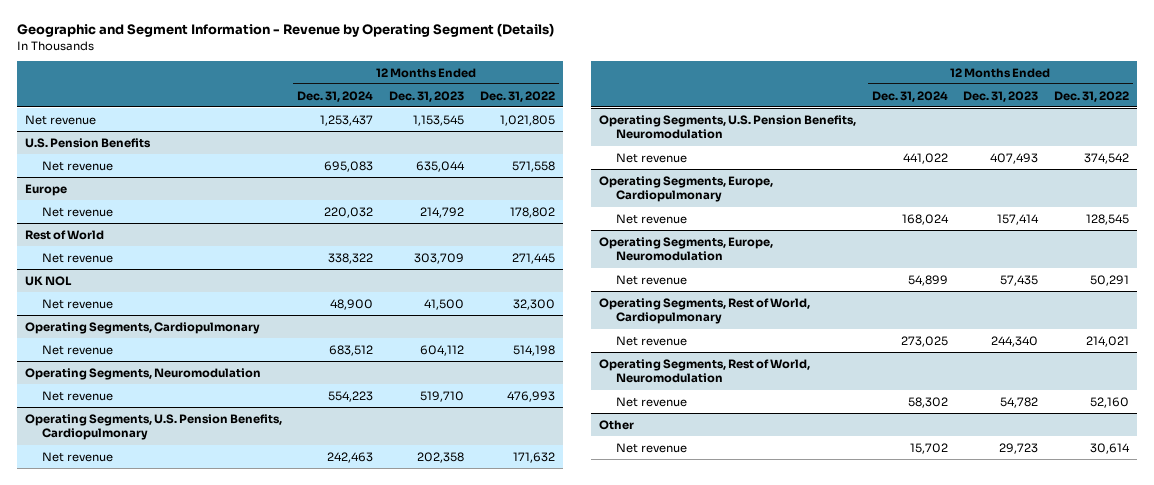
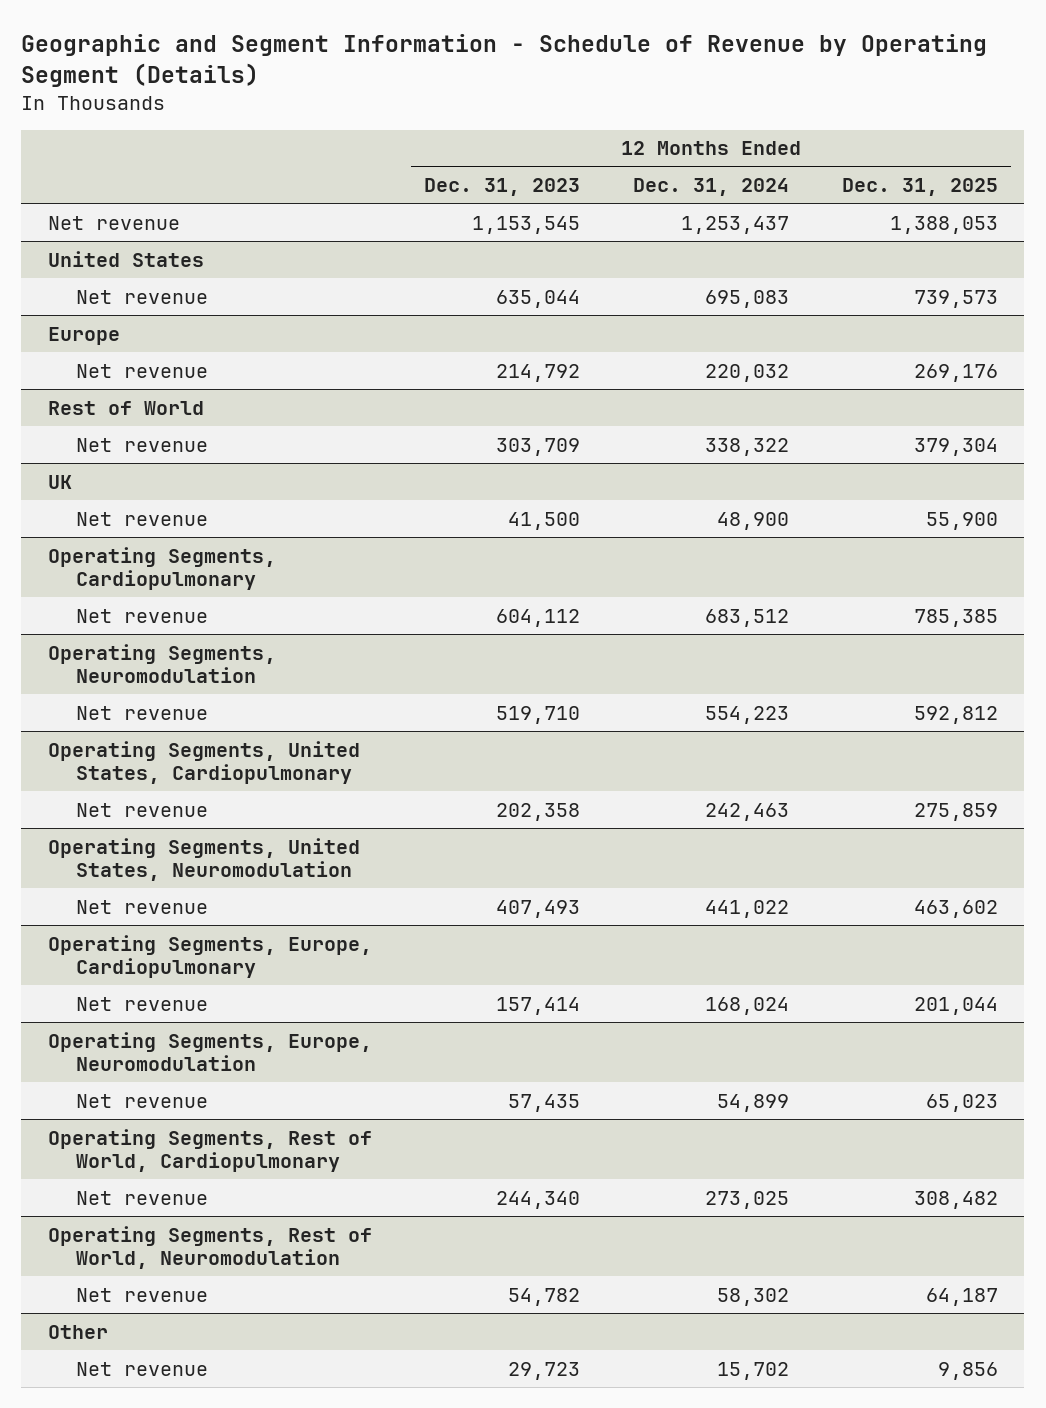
- Geographic and Segment Information - Revenue by Operating Segment (Details)
+ Geographic and Segment Information - Schedule of Revenue by Operating Segment (Details)
- | 12 Months Ended Dec. 31, 2024 | 12 Months Ended Dec. 31, 2023 | 12 Months Ended Dec. 31, 2022
+ | 12 Months Ended Dec. 31, 2023 | 12 Months Ended Dec. 31, 2024 | 12 Months Ended Dec. 31, 2025
- U.S. Pension Benefits
+ United States
- UK NOL
+ UK
- Operating Segments, U.S. Pension Benefits, Cardiopulmonary
+ Operating Segments, United States, Cardiopulmonary
- Operating Segments, U.S. Pension Benefits, Neuromodulation
+ Operating Segments, United States, Neuromodulation

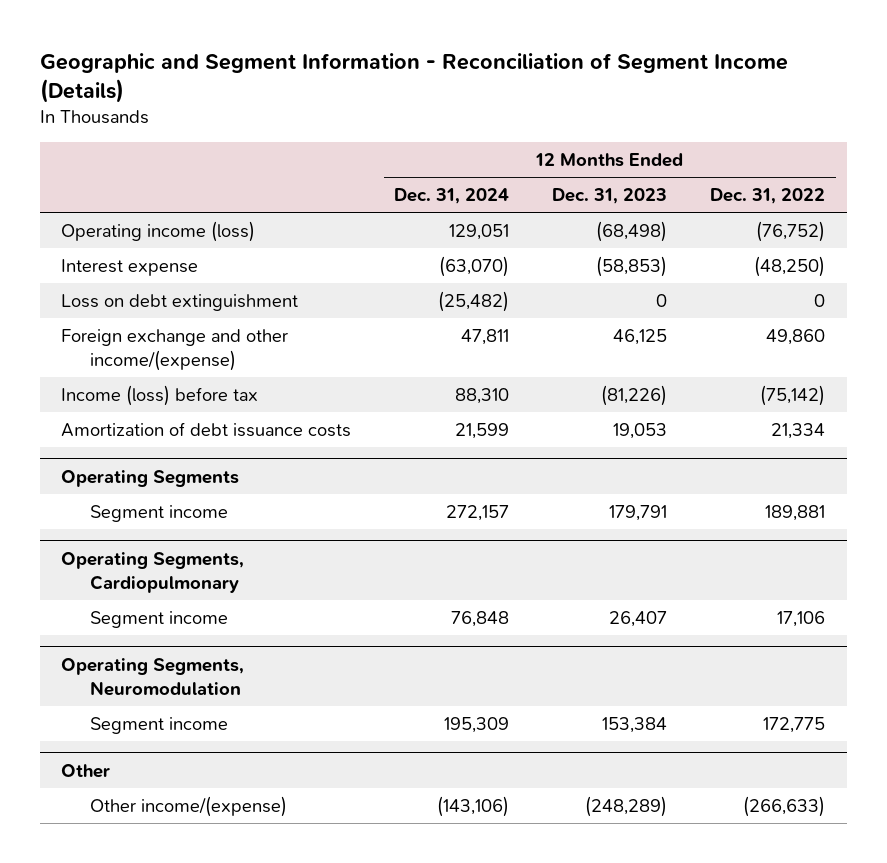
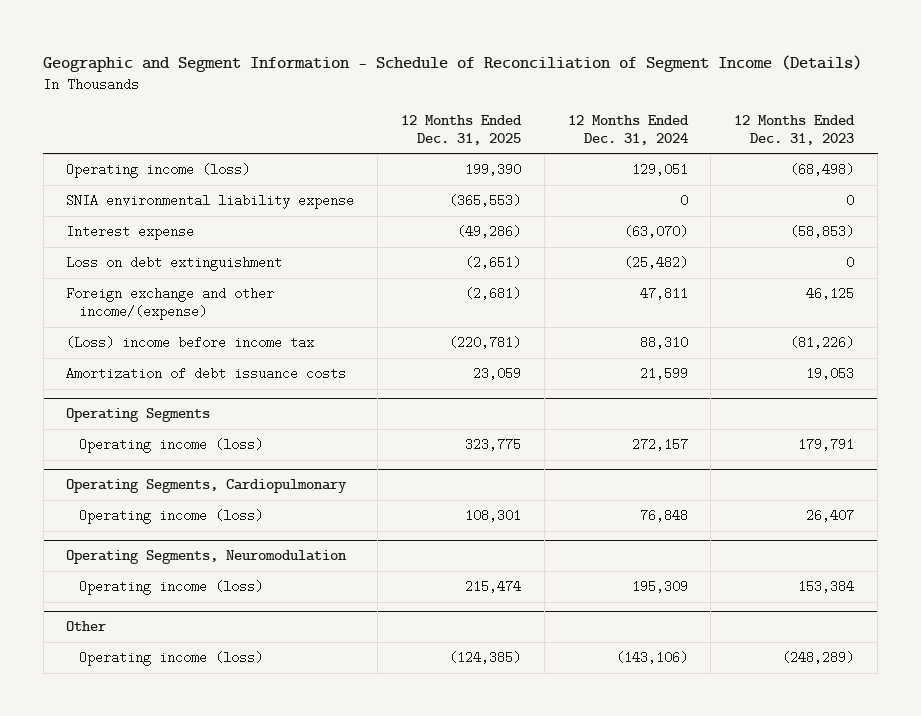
- Geographic and Segment Information - Reconciliation of Segment Income (Details)
+ Geographic and Segment Information - Schedule of Reconciliation of Segment Income (Details)
- | 12 Months Ended Dec. 31, 2024 | 12 Months Ended Dec. 31, 2023 | 12 Months Ended Dec. 31, 2022
+ | 12 Months Ended Dec. 31, 2025 | 12 Months Ended Dec. 31, 2024 | 12 Months Ended Dec. 31, 2023
+ SNIA environmental liability expense | (365,553) | 0 | 0
- Income (loss) before tax | 88,310 | (81,226) | (75,142)
+ (Loss) income before income tax | (220,781) | 88,310 | (81,226)
@ Operating Segments
- Segment income | 272,157 | 179,791 | 189,881
+ Operating income (loss) | 323,775 | 272,157 | 179,791
@ Operating Segments, Cardiopulmonary
- Segment income | 76,848 | 26,407 | 17,106
+ Operating income (loss) | 108,301 | 76,848 | 26,407
@ Operating Segments, Neuromodulation
- Segment income | 195,309 | 153,384 | 172,775
+ Operating income (loss) | 215,474 | 195,309 | 153,384
@ Other
- Other income/(expense) | (143,106) | (248,289) | (266,633)
+ Operating income (loss) | (124,385) | (143,106) | (248,289)

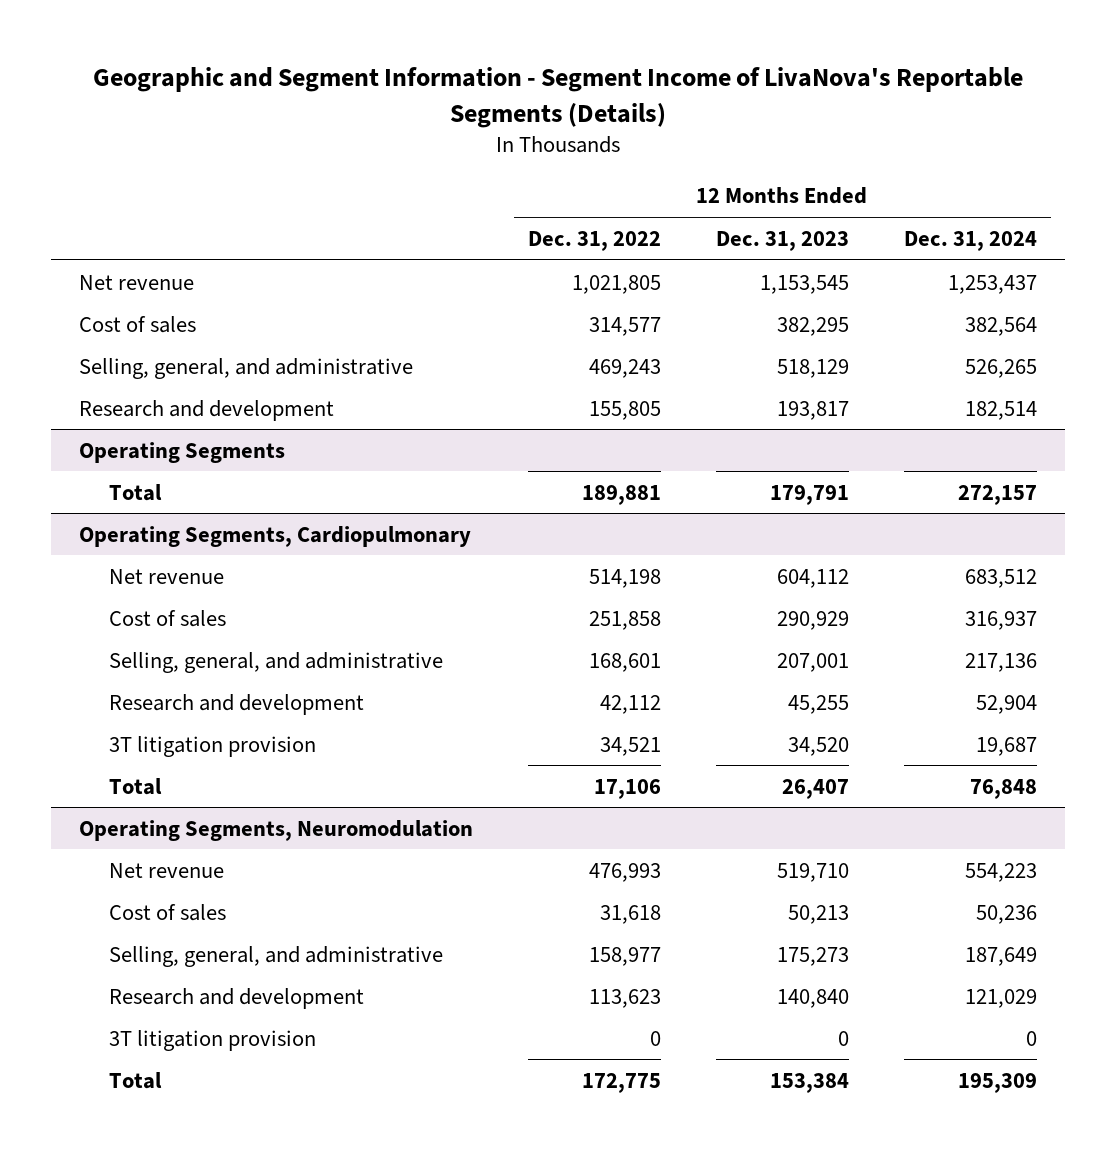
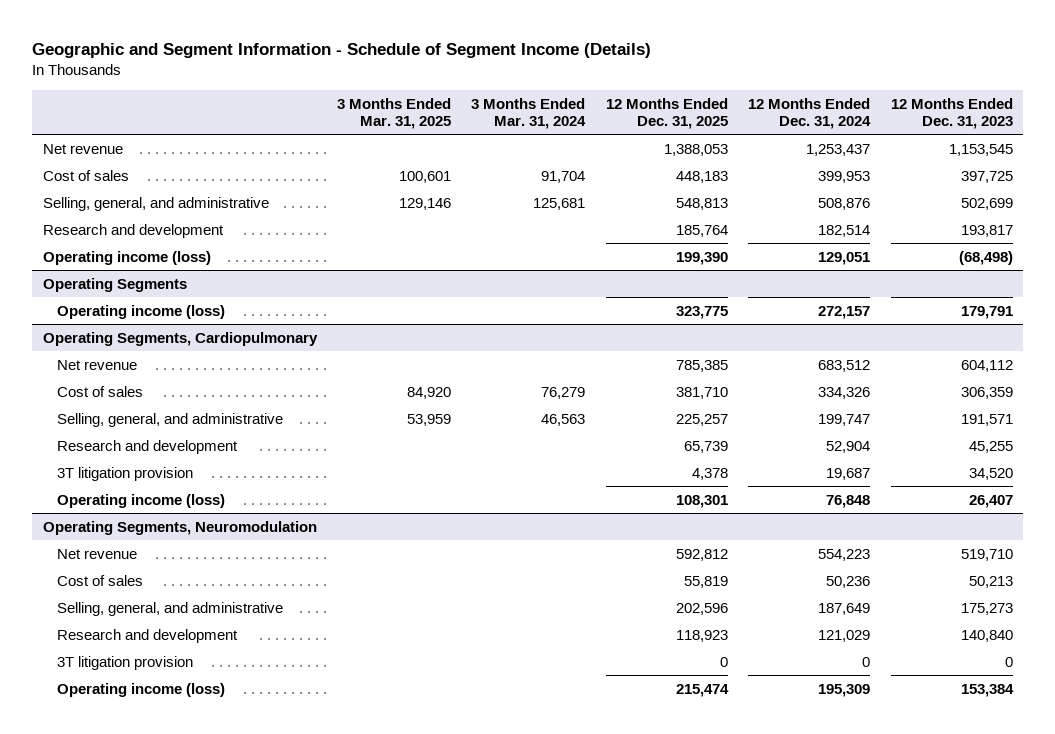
- Geographic and Segment Information - Segment Income of LivaNova's Reportable Segments (Details)
+ Geographic and Segment Information - Schedule of Segment Income (Details)
- | 12 Months Ended Dec. 31, 2022 | 12 Months Ended Dec. 31, 2023 | 12 Months Ended Dec. 31, 2024
+ | 3 Months Ended Mar. 31, 2025 | 3 Months Ended Mar. 31, 2024 | 12 Months Ended Dec. 31, 2025 | 12 Months Ended Dec. 31, 2024 | 12 Months Ended Dec. 31, 2023
- Cost of sales | 314,577 | 382,295 | 382,564
- Selling, general, and administrative | 469,243 | 518,129 | 526,265
+ Cost of sales | 100,601 | 91,704 | 448,183 | 399,953 | 397,725
+ Selling, general, and administrative | 129,146 | 125,681 | 548,813 | 508,876 | 502,699
+ Operating income (loss) | | | 199,390 | 129,051 | (68,498)
@ Operating Segments
- Total | 189,881 | 179,791 | 272,157
+ Operating income (loss) | | | 323,775 | 272,157 | 179,791
@ Operating Segments, Cardiopulmonary
- Cost of sales | 251,858 | 290,929 | 316,937
- Selling, general, and administrative | 168,601 | 207,001 | 217,136
+ Cost of sales | 84,920 | 76,279 | 381,710 | 334,326 | 306,359
+ Selling, general, and administrative | 53,959 | 46,563 | 225,257 | 199,747 | 191,571
- Total | 17,106 | 26,407 | 76,848
+ Operating income (loss) | | | 108,301 | 76,848 | 26,407
@ Operating Segments, Neuromodulation
- Total | 172,775 | 153,384 | 195,309
+ Operating income (loss) | | | 215,474 | 195,309 | 153,384

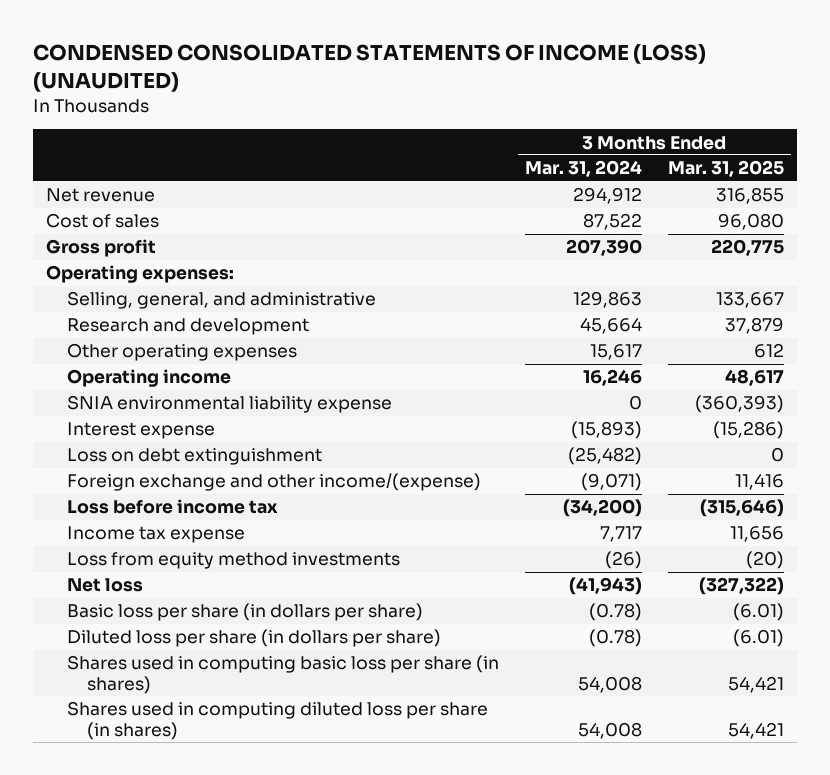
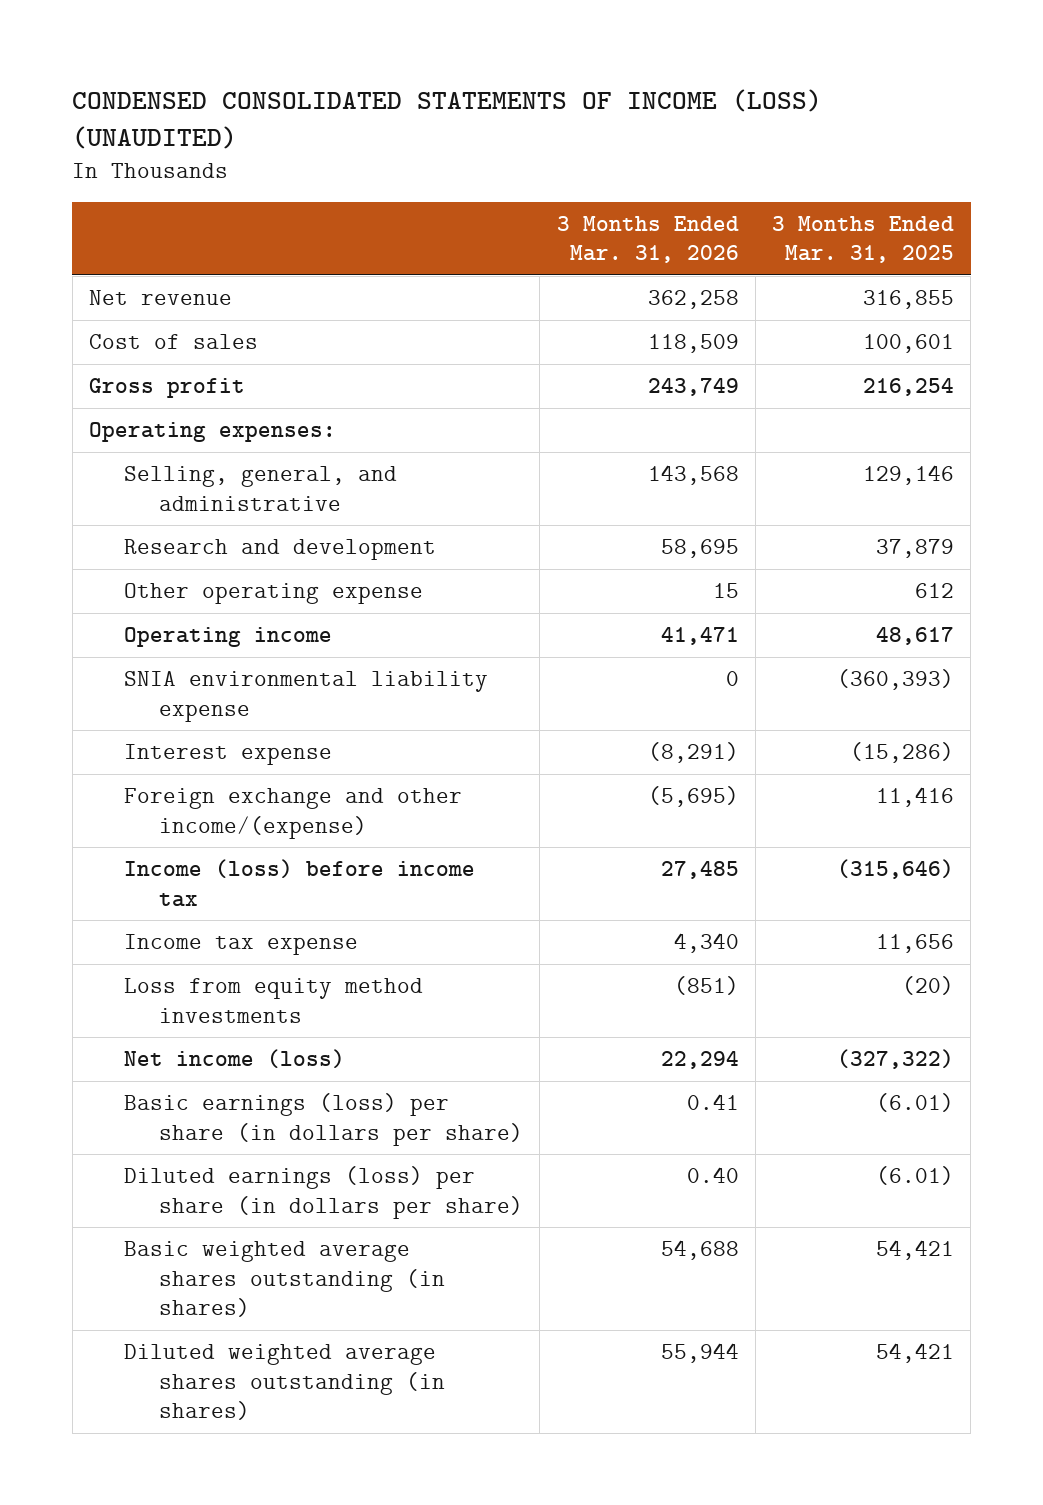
- | 3 Months Ended Mar. 31, 2024 | 3 Months Ended Mar. 31, 2025
+ | 3 Months Ended Mar. 31, 2026 | 3 Months Ended Mar. 31, 2025
- Cost of sales | 87,522 | 96,080
- Gross profit | 207,390 | 220,775
+ Cost of sales | 118,509 | 100,601
+ Gross profit | 243,749 | 216,254
- Selling, general, and administrative | 129,863 | 133,667
+ Selling, general, and administrative | 143,568 | 129,146
- Other operating expenses | 15,617 | 612
+ Other operating expense | 15 | 612
- Loss on debt extinguishment | (25,482) | 0
- Loss before income tax | (34,200) | (315,646)
+ Income (loss) before income tax | 27,485 | (315,646)
- Net loss | (41,943) | (327,322)
- Basic loss per share (in dollars per share) | (0.78) | (6.01)
- Diluted loss per share (in dollars per share) | (0.78) | (6.01)
- Shares used in computing basic loss per share (in shares) | 54,008 | 54,421
- Shares used in computing diluted loss per share (in shares) | 54,008 | 54,421
+ Net income (loss) | 22,294 | (327,322)
+ Basic earnings (loss) per share (in dollars per share) | 0.41 | (6.01)
+ Diluted earnings (loss) per share (in dollars per share) | 0.40 | (6.01)
+ Basic weighted average shares outstanding (in shares) | 54,688 | 54,421
+ Diluted weighted average shares outstanding (in shares) | 55,944 | 54,421

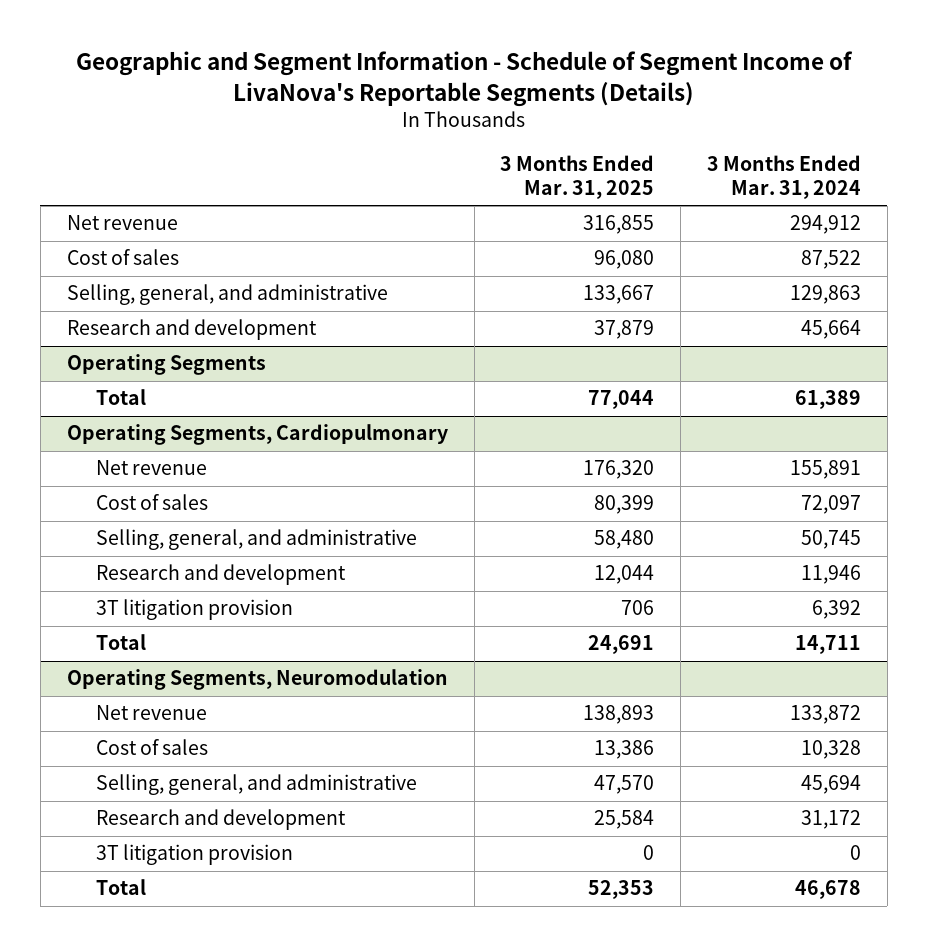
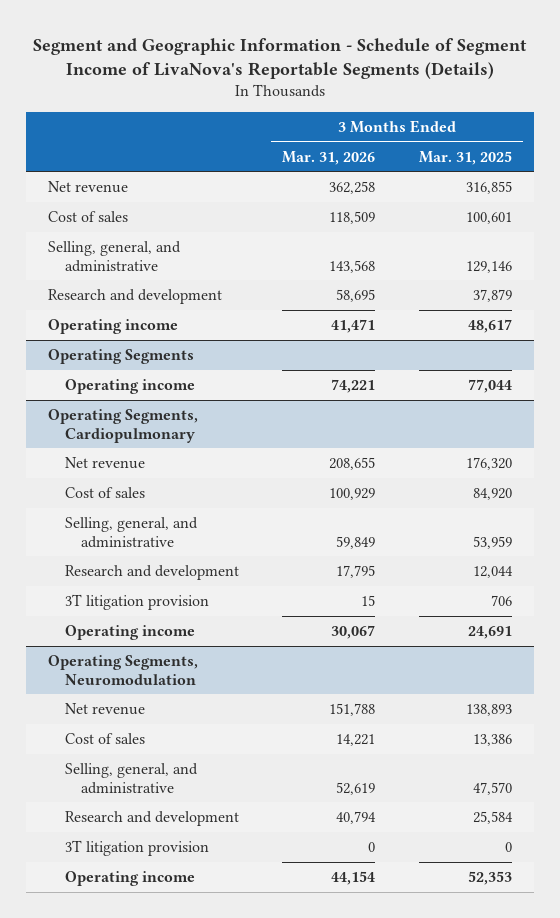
- Geographic and Segment Information - Schedule of Segment Income of LivaNova's Reportable Segments (Details)
+ Segment and Geographic Information - Schedule of Segment Income of LivaNova's Reportable Segments (Details)
- | 3 Months Ended Mar. 31, 2025 | 3 Months Ended Mar. 31, 2024
+ | 3 Months Ended Mar. 31, 2026 | 3 Months Ended Mar. 31, 2025
- Cost of sales | 96,080 | 87,522
- Selling, general, and administrative | 133,667 | 129,863
+ Cost of sales | 118,509 | 100,601
+ Selling, general, and administrative | 143,568 | 129,146
+ Operating income | 41,471 | 48,617
@ Operating Segments
- Total | 77,044 | 61,389
+ Operating income | 74,221 | 77,044
@ Operating Segments, Cardiopulmonary
- Cost of sales | 80,399 | 72,097
- Selling, general, and administrative | 58,480 | 50,745
+ Cost of sales | 100,929 | 84,920
+ Selling, general, and administrative | 59,849 | 53,959
- Total | 24,691 | 14,711
+ Operating income | 30,067 | 24,691
@ Operating Segments, Neuromodulation
- Total | 52,353 | 46,678
+ Operating income | 44,154 | 52,353

